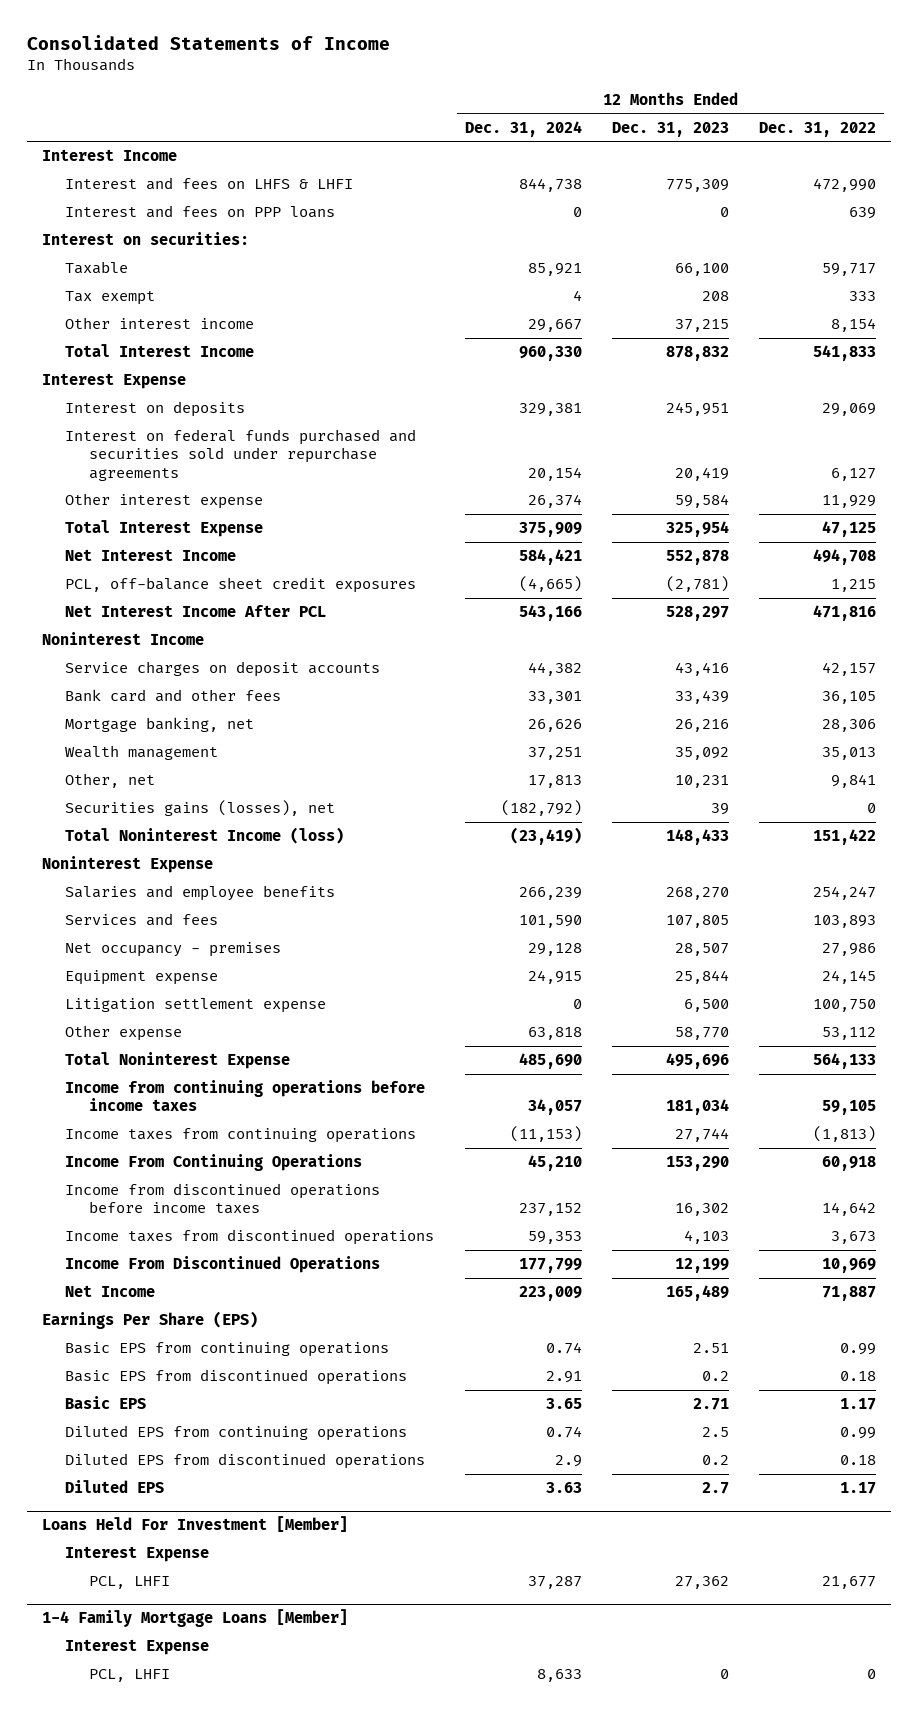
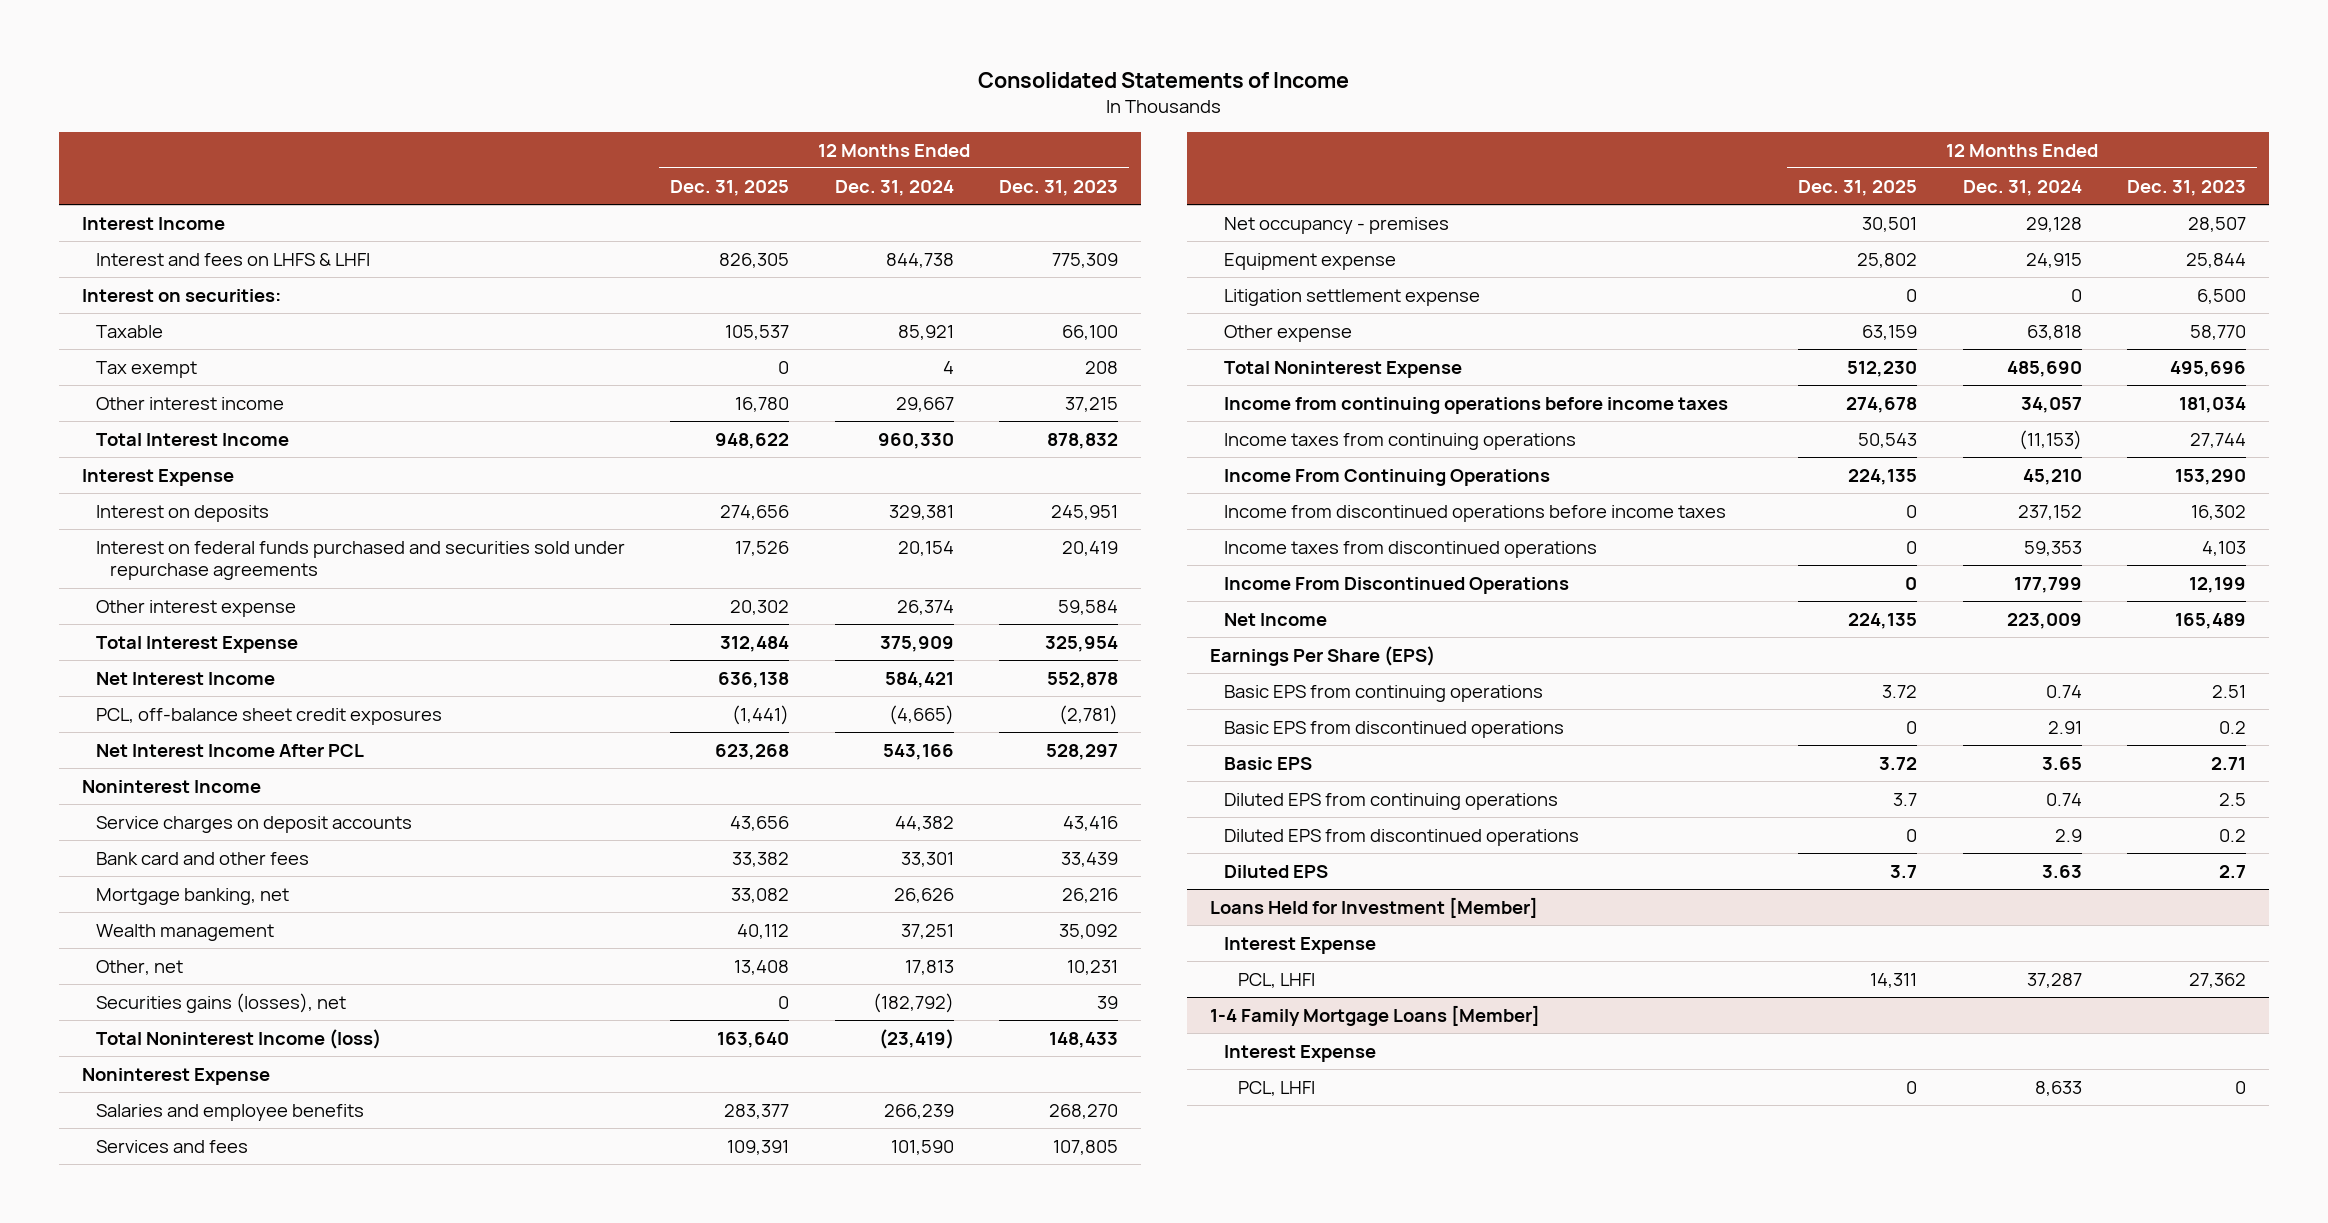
- | 12 Months Ended Dec. 31, 2024 | 12 Months Ended Dec. 31, 2023 | 12 Months Ended Dec. 31, 2022
+ | 12 Months Ended Dec. 31, 2025 | 12 Months Ended Dec. 31, 2024 | 12 Months Ended Dec. 31, 2023
- Interest and fees on PPP loans | 0 | 0 | 639
- Loans Held For Investment [Member]
+ Loans Held for Investment [Member]

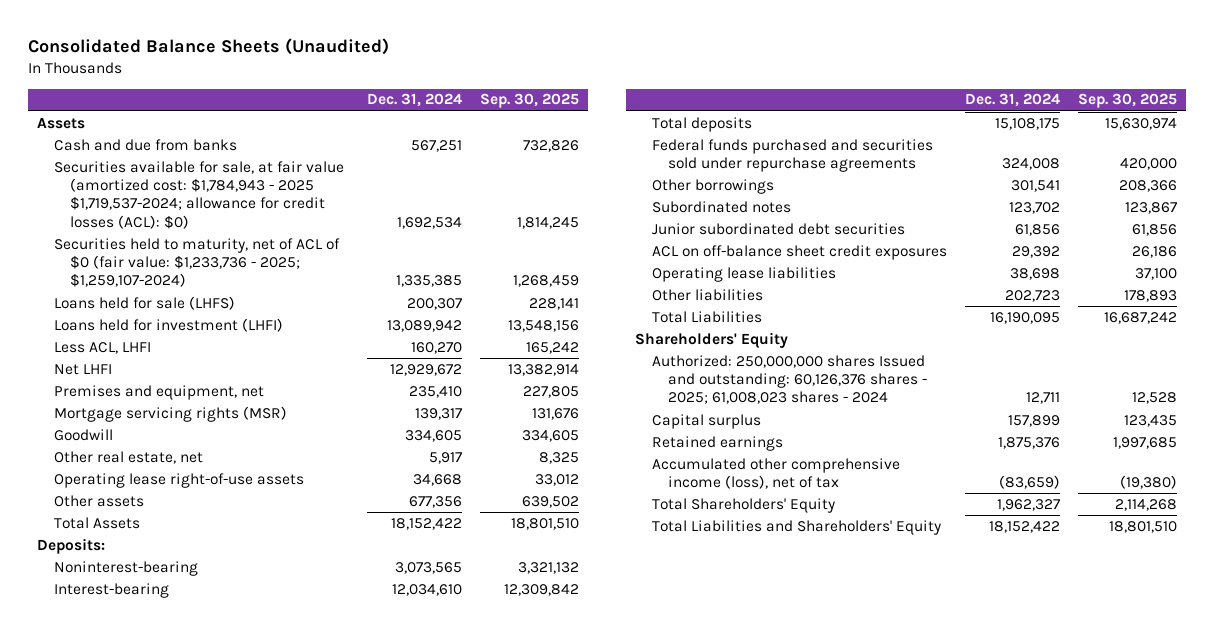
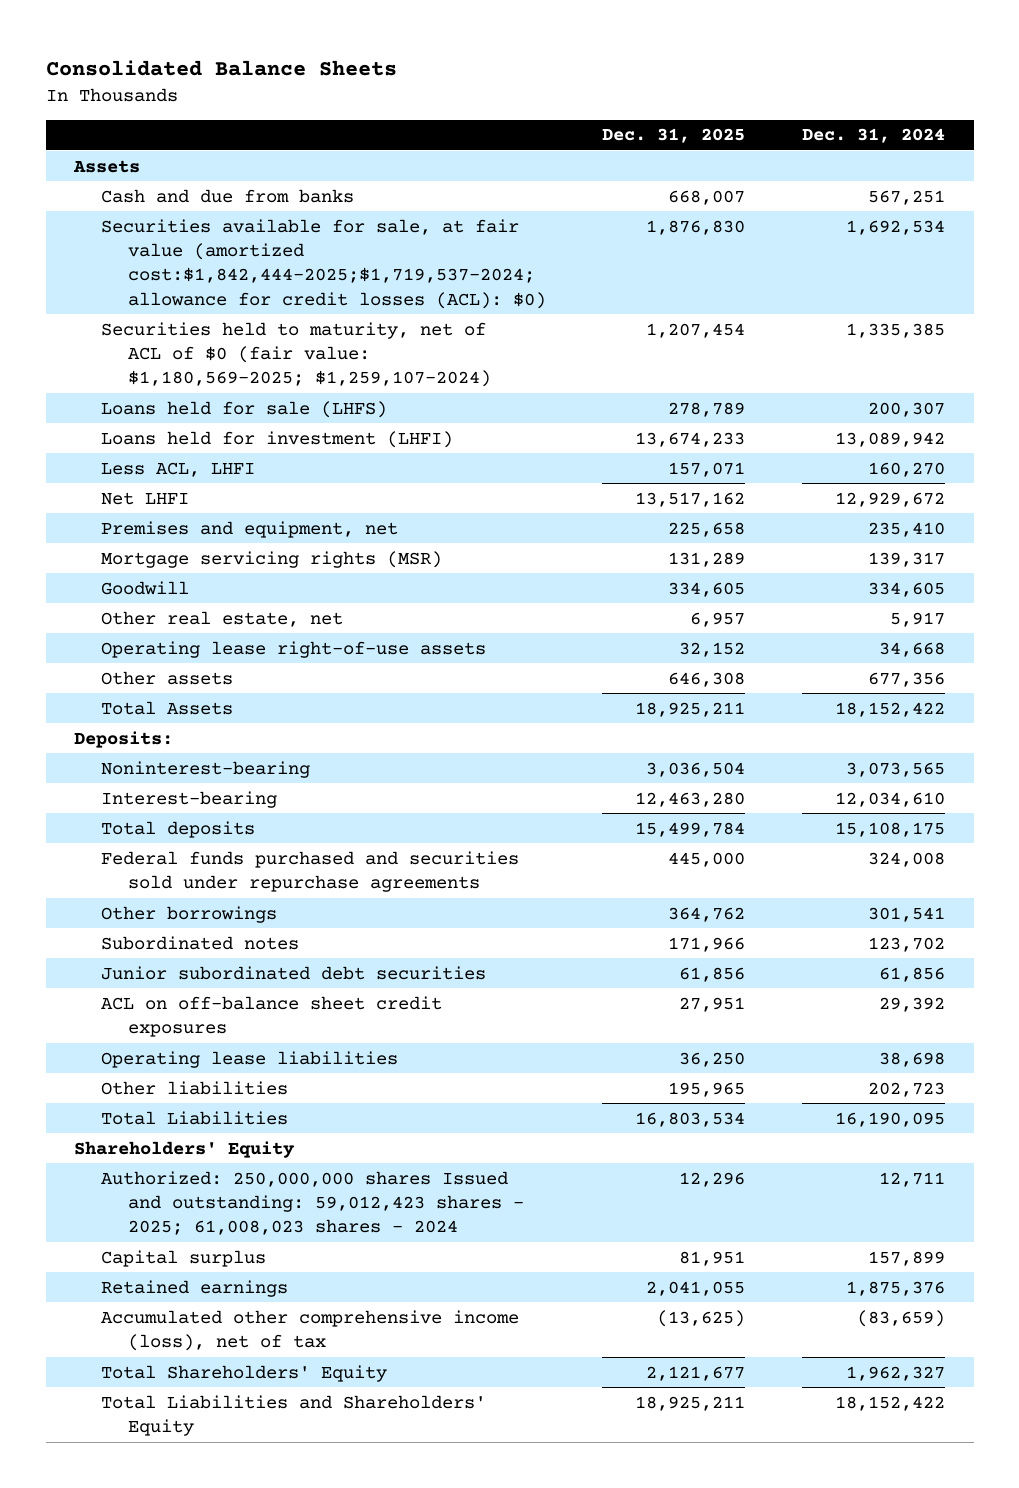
- Consolidated Balance Sheets (Unaudited)
+ Consolidated Balance Sheets
- | Dec. 31, 2024 | Sep. 30, 2025
+ | Dec. 31, 2025 | Dec. 31, 2024
- Securities available for sale, at fair value (amortized cost: $1,784,943 - 2025 $1,719,537-2024; allowance for credit losses (ACL): $0) | 1,692,534 | 1,814,245
- Securities held to maturity, net of ACL of $0 (fair value: $1,233,736 - 2025; $1,259,107-2024) | 1,335,385 | 1,268,459
+ Securities available for sale, at fair value (amortized cost:$1,842,444-2025;$1,719,537-2024; allowance for credit losses (ACL): $0) | 1,876,830 | 1,692,534
+ Securities held to maturity, net of ACL of $0 (fair value: $1,180,569-2025; $1,259,107-2024) | 1,207,454 | 1,335,385
- Authorized: 250,000,000 shares Issued and outstanding: 60,126,376 shares - 2025; 61,008,023 shares - 2024 | 12,711 | 12,528
+ Authorized: 250,000,000 shares Issued and outstanding: 59,012,423 shares - 2025; 61,008,023 shares - 2024 | 12,296 | 12,711

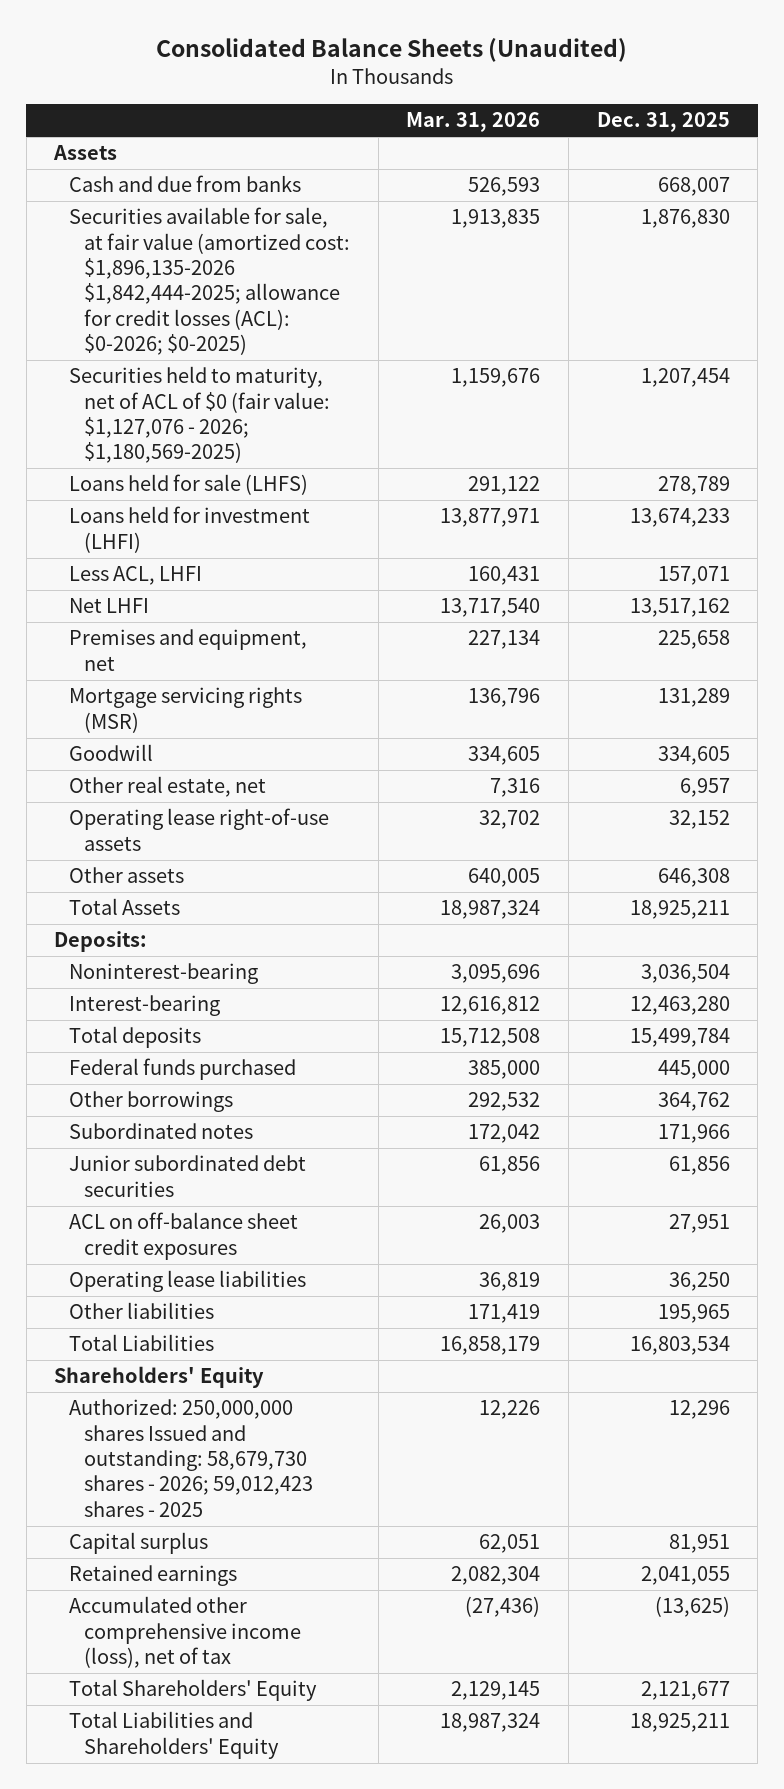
- Consolidated Balance Sheets
+ Consolidated Balance Sheets (Unaudited)
- | Dec. 31, 2025 | Dec. 31, 2024
+ | Mar. 31, 2026 | Dec. 31, 2025
- Securities available for sale, at fair value (amortized cost:$1,842,444-2025;$1,719,537-2024; allowance for credit losses (ACL): $0) | 1,876,830 | 1,692,534
- Securities held to maturity, net of ACL of $0 (fair value: $1,180,569-2025; $1,259,107-2024) | 1,207,454 | 1,335,385
+ Securities available for sale, at fair value (amortized cost: $1,896,135-2026 $1,842,444-2025; allowance for credit losses (ACL): $0-2026; $0-2025) | 1,913,835 | 1,876,830
+ Securities held to maturity, net of ACL of $0 (fair value: $1,127,076 - 2026; $1,180,569-2025) | 1,159,676 | 1,207,454
- Federal funds purchased and securities sold under repurchase agreements | 445,000 | 324,008
+ Federal funds purchased | 385,000 | 445,000
- Authorized: 250,000,000 shares Issued and outstanding: 59,012,423 shares - 2025; 61,008,023 shares - 2024 | 12,296 | 12,711
+ Authorized: 250,000,000 shares Issued and outstanding: 58,679,730 shares - 2026; 59,012,423 shares - 2025 | 12,226 | 12,296

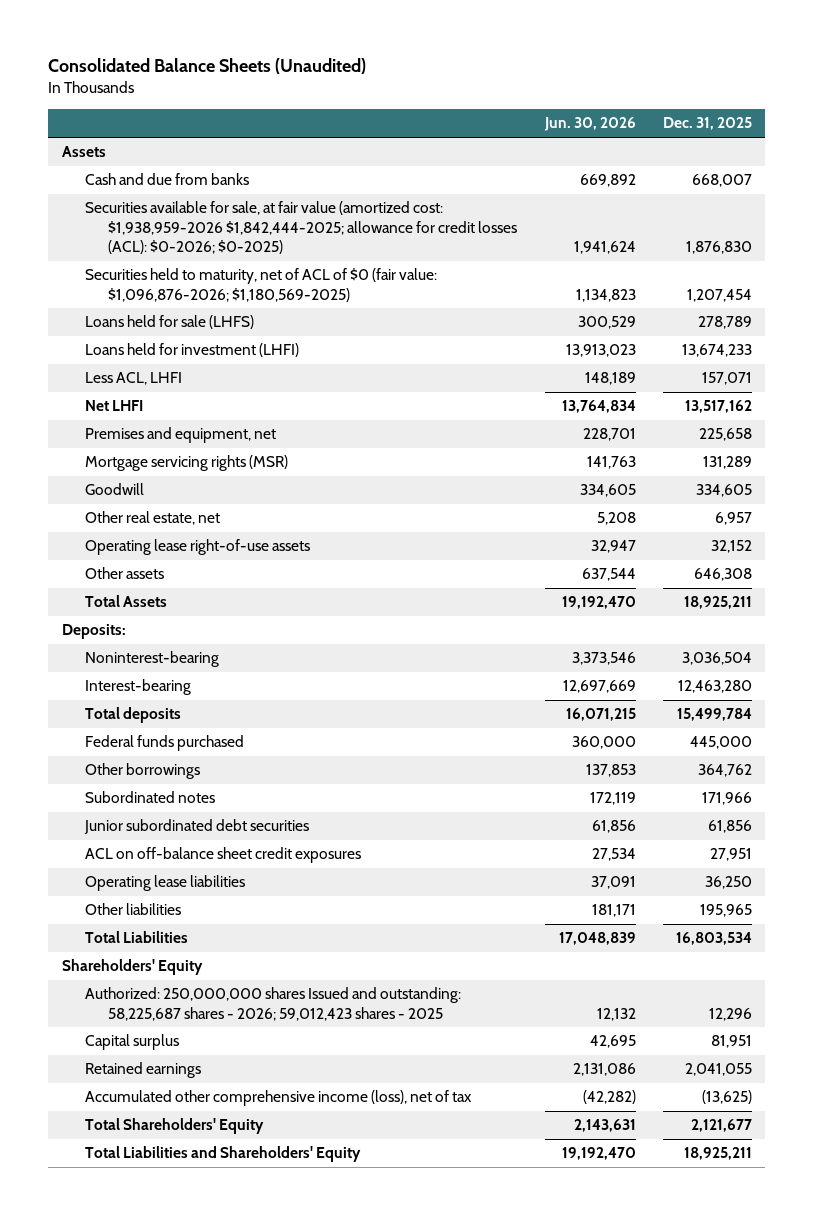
- | Mar. 31, 2026 | Dec. 31, 2025
+ | Jun. 30, 2026 | Dec. 31, 2025
- Securities available for sale, at fair value (amortized cost: $1,896,135-2026 $1,842,444-2025; allowance for credit losses (ACL): $0-2026; $0-2025) | 1,913,835 | 1,876,830
- Securities held to maturity, net of ACL of $0 (fair value: $1,127,076 - 2026; $1,180,569-2025) | 1,159,676 | 1,207,454
+ Securities available for sale, at fair value (amortized cost: $1,938,959-2026 $1,842,444-2025; allowance for credit losses (ACL): $0-2026; $0-2025) | 1,941,624 | 1,876,830
+ Securities held to maturity, net of ACL of $0 (fair value: $1,096,876-2026; $1,180,569-2025) | 1,134,823 | 1,207,454
- Authorized: 250,000,000 shares Issued and outstanding: 58,679,730 shares - 2026; 59,012,423 shares - 2025 | 12,226 | 12,296
+ Authorized: 250,000,000 shares Issued and outstanding: 58,225,687 shares - 2026; 59,012,423 shares - 2025 | 12,132 | 12,296

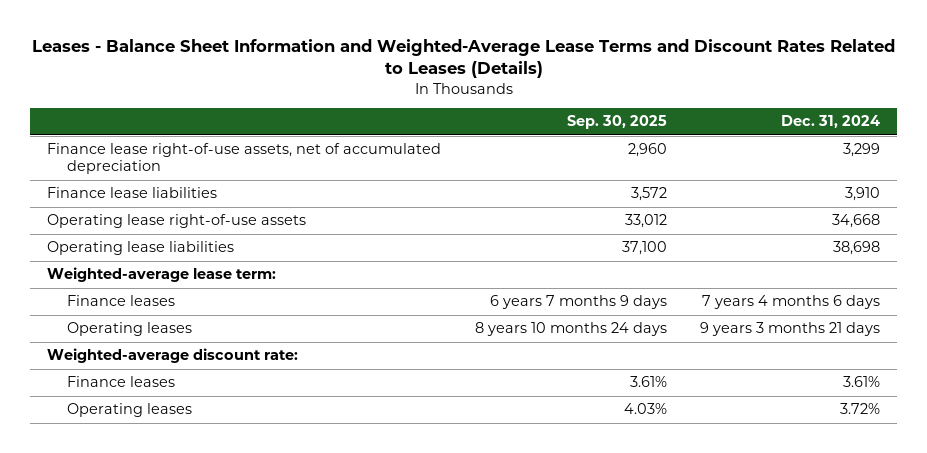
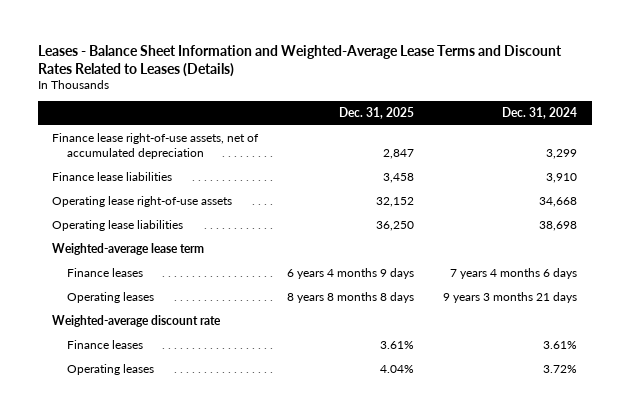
- | Sep. 30, 2025 | Dec. 31, 2024
+ | Dec. 31, 2025 | Dec. 31, 2024
- Weighted-average lease term:
+ Weighted-average lease term
- Weighted-average discount rate:
+ Weighted-average discount rate

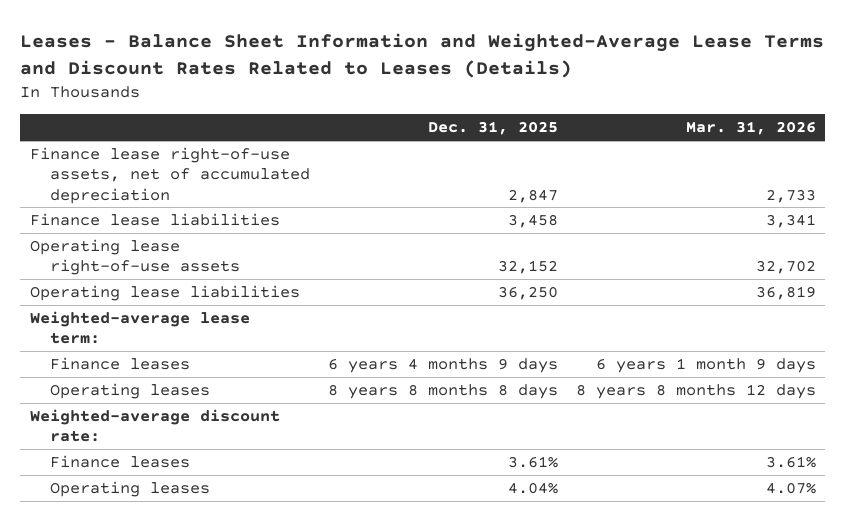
- | Dec. 31, 2025 | Dec. 31, 2024
+ | Dec. 31, 2025 | Mar. 31, 2026
- Weighted-average lease term
+ Weighted-average lease term:
- Weighted-average discount rate
+ Weighted-average discount rate:

